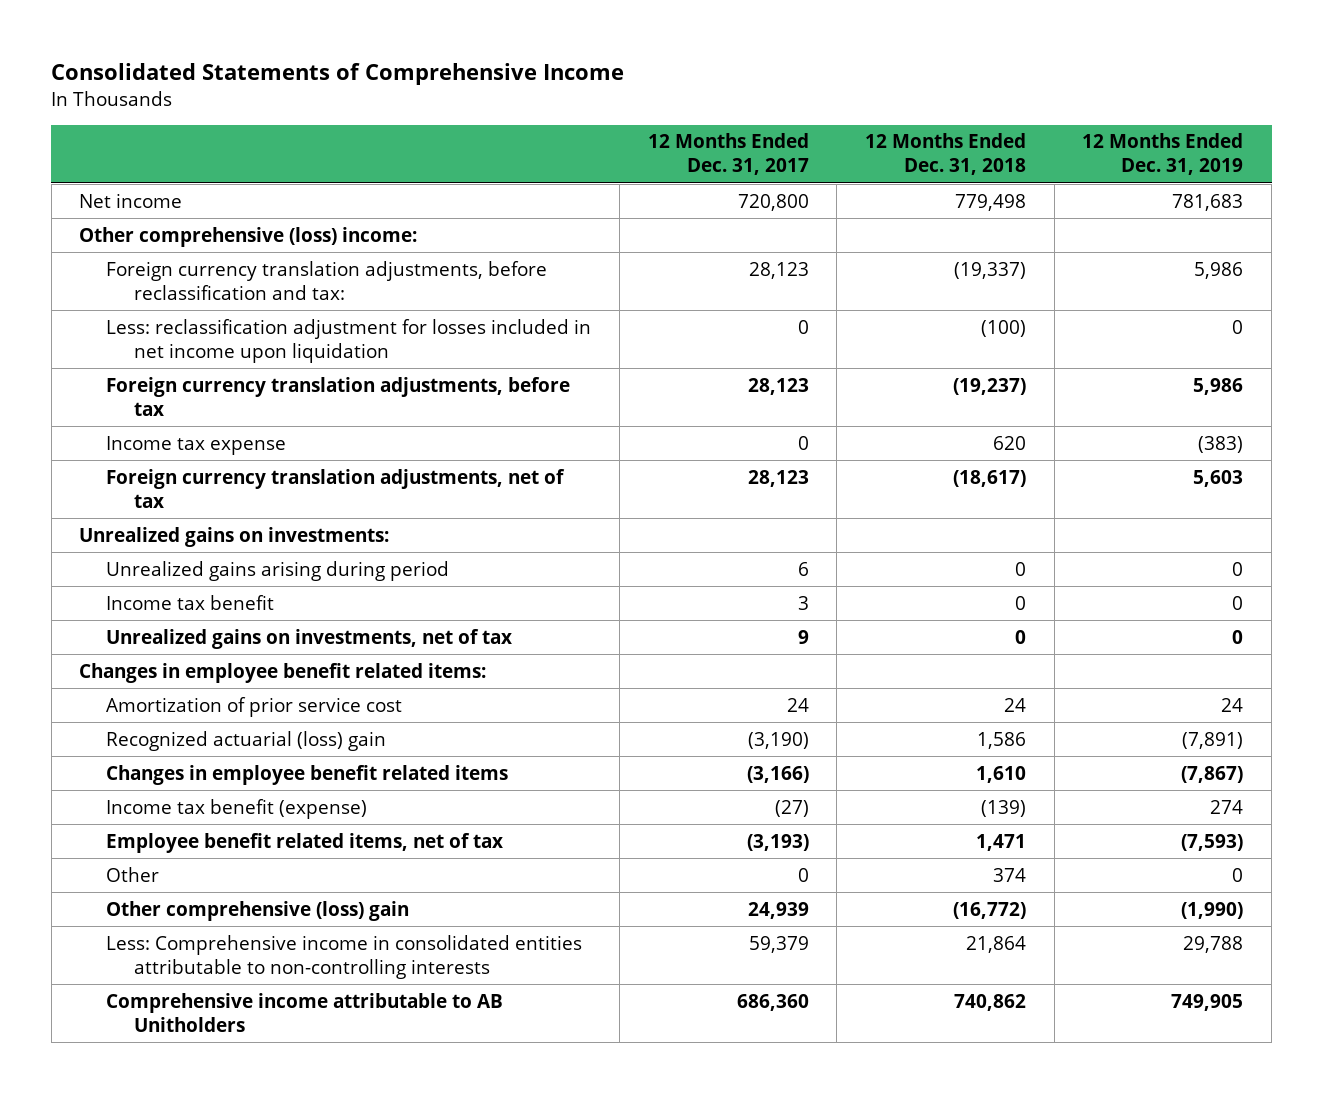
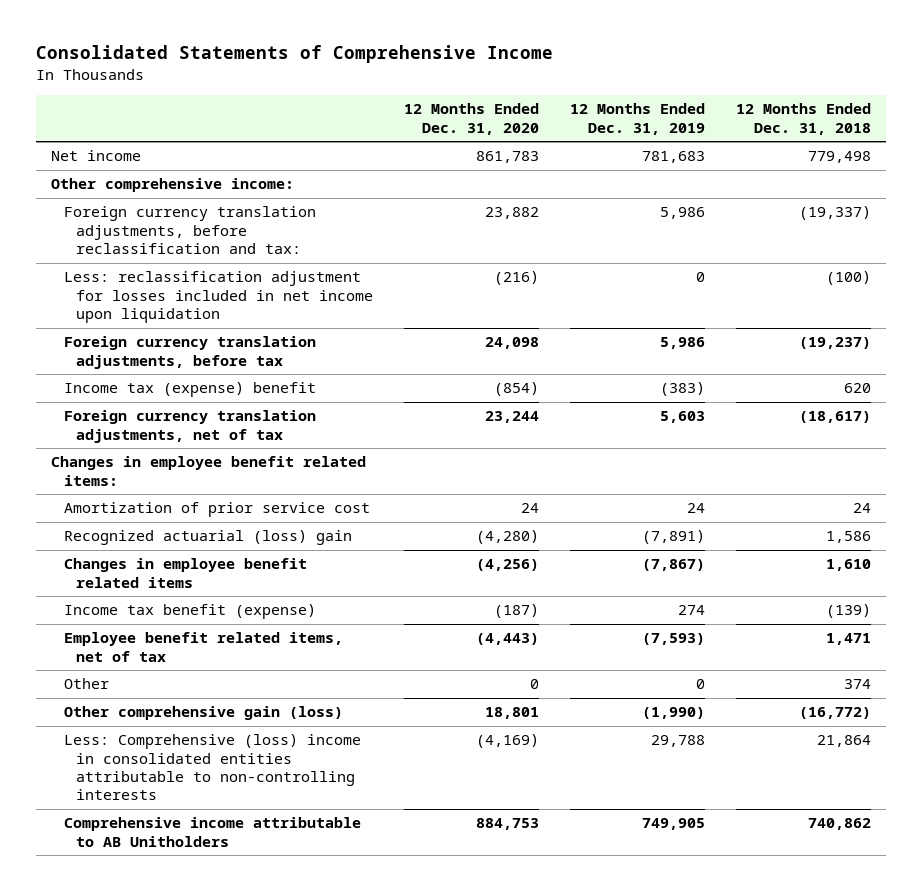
- | 12 Months Ended Dec. 31, 2017 | 12 Months Ended Dec. 31, 2018 | 12 Months Ended Dec. 31, 2019
+ | 12 Months Ended Dec. 31, 2020 | 12 Months Ended Dec. 31, 2019 | 12 Months Ended Dec. 31, 2018
- Other comprehensive (loss) income:
+ Other comprehensive income:
- Income tax expense | 0 | 620 | (383)
+ Income tax (expense) benefit | (854) | (383) | 620
- Unrealized gains on investments:
- Unrealized gains arising during period | 6 | 0 | 0
- Income tax benefit | 3 | 0 | 0
- Unrealized gains on investments, net of tax | 9 | 0 | 0
- Other comprehensive (loss) gain | 24,939 | (16,772) | (1,990)
- Less: Comprehensive income in consolidated entities attributable to non-controlling interests | 59,379 | 21,864 | 29,788
+ Other comprehensive gain (loss) | 18,801 | (1,990) | (16,772)
+ Less: Comprehensive (loss) income in consolidated entities attributable to non-controlling interests | (4,169) | 29,788 | 21,864

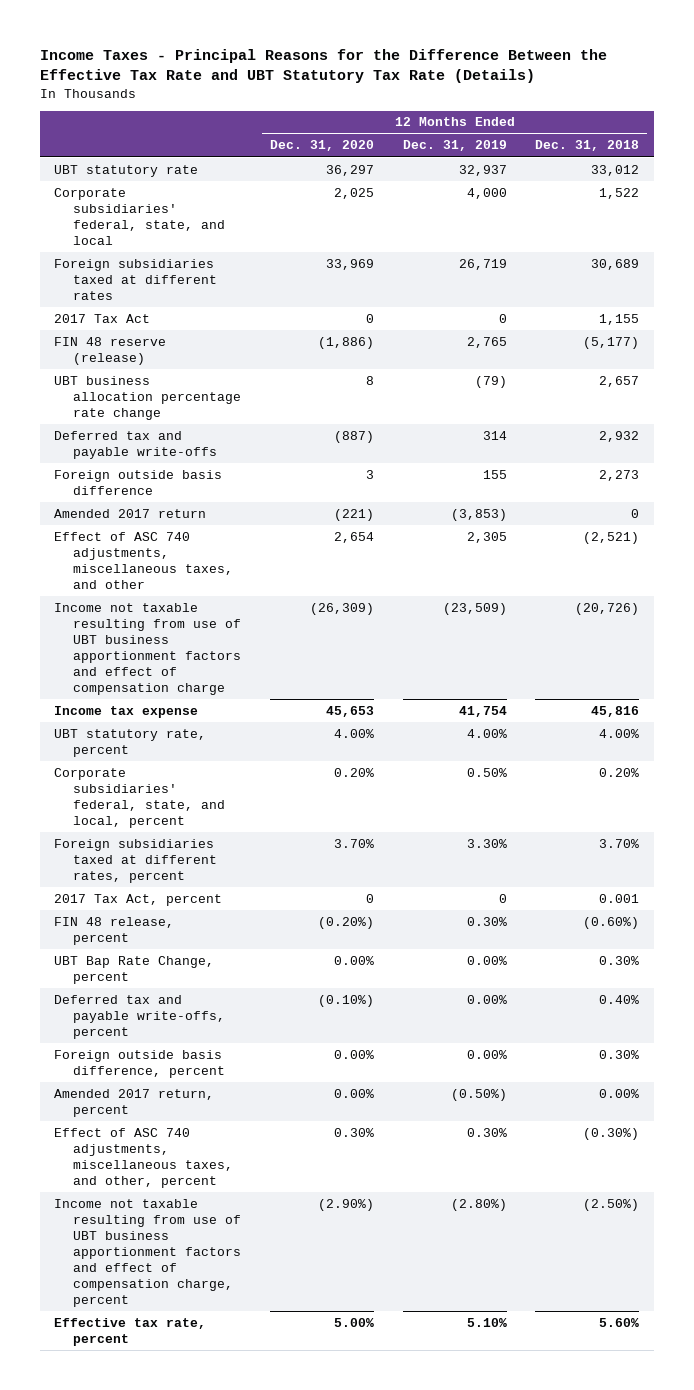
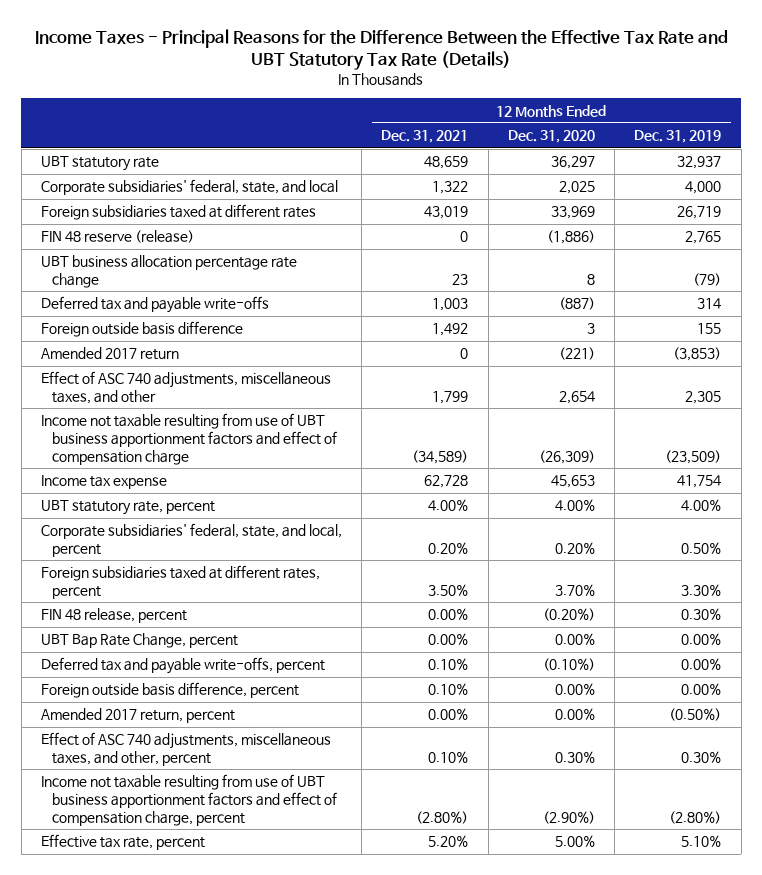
- | 12 Months Ended Dec. 31, 2020 | 12 Months Ended Dec. 31, 2019 | 12 Months Ended Dec. 31, 2018
+ | 12 Months Ended Dec. 31, 2021 | 12 Months Ended Dec. 31, 2020 | 12 Months Ended Dec. 31, 2019
- 2017 Tax Act | 0 | 0 | 1,155
- 2017 Tax Act, percent | 0 | 0 | 0.001

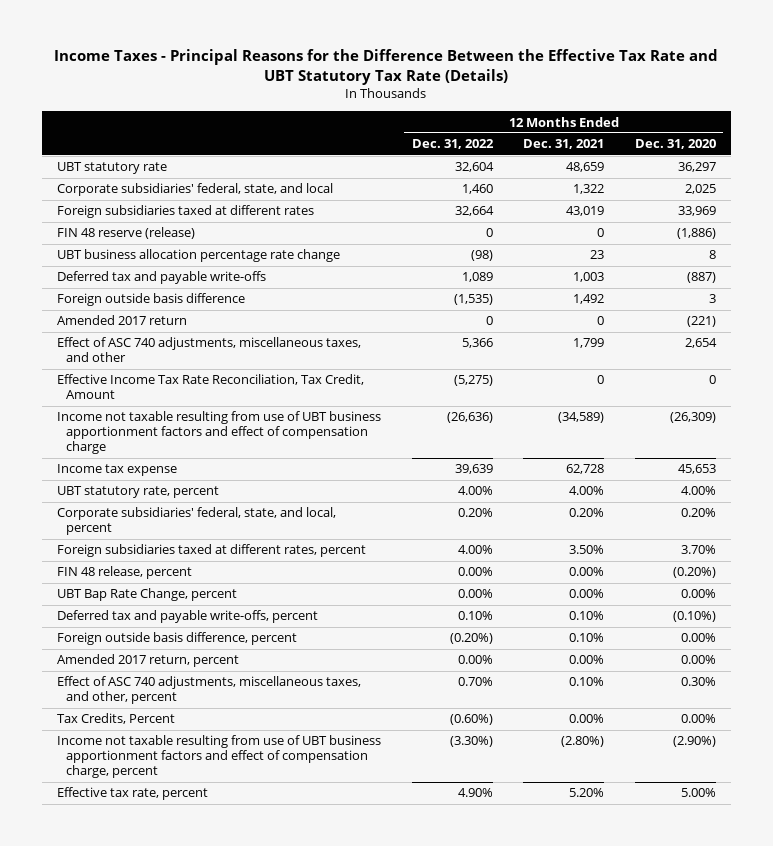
- | 12 Months Ended Dec. 31, 2021 | 12 Months Ended Dec. 31, 2020 | 12 Months Ended Dec. 31, 2019
+ | 12 Months Ended Dec. 31, 2022 | 12 Months Ended Dec. 31, 2021 | 12 Months Ended Dec. 31, 2020
+ Effective Income Tax Rate Reconciliation, Tax Credit, Amount | (5,275) | 0 | 0
+ Tax Credits, Percent | (0.60%) | 0.00% | 0.00%

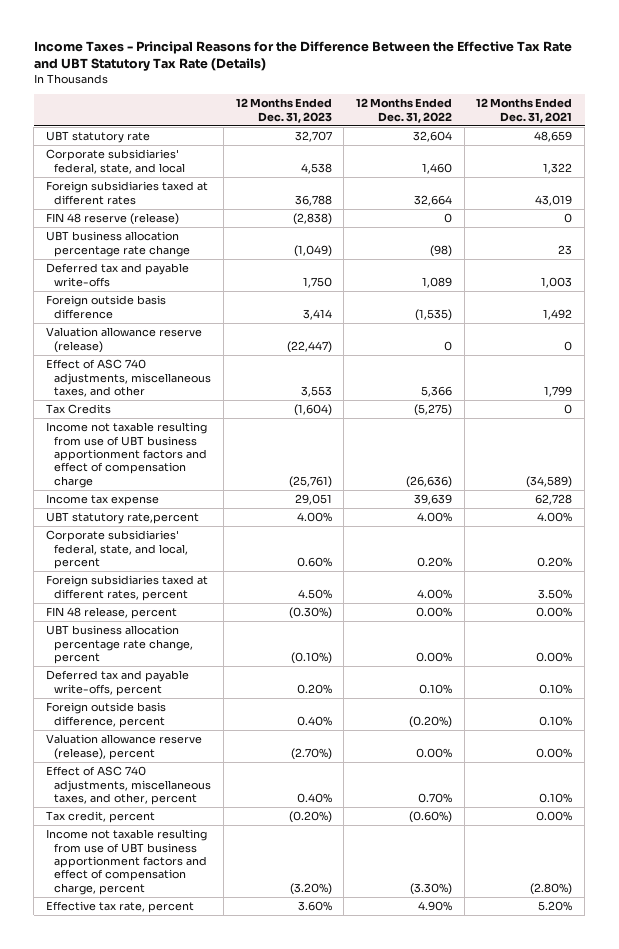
- | 12 Months Ended Dec. 31, 2022 | 12 Months Ended Dec. 31, 2021 | 12 Months Ended Dec. 31, 2020
+ | 12 Months Ended Dec. 31, 2023 | 12 Months Ended Dec. 31, 2022 | 12 Months Ended Dec. 31, 2021
- Amended 2017 return | 0 | 0 | (221)
+ Valuation allowance reserve (release) | (22,447) | 0 | 0
- Effective Income Tax Rate Reconciliation, Tax Credit, Amount | (5,275) | 0 | 0
+ Tax Credits | (1,604) | (5,275) | 0
- UBT statutory rate, percent | 4.00% | 4.00% | 4.00%
+ UBT statutory rate,percent | 4.00% | 4.00% | 4.00%
- UBT Bap Rate Change, percent | 0.00% | 0.00% | 0.00%
+ UBT business allocation percentage rate change, percent | (0.10%) | 0.00% | 0.00%
- Amended 2017 return, percent | 0.00% | 0.00% | 0.00%
+ Valuation allowance reserve (release), percent | (2.70%) | 0.00% | 0.00%
- Tax Credits, Percent | (0.60%) | 0.00% | 0.00%
+ Tax credit, percent | (0.20%) | (0.60%) | 0.00%

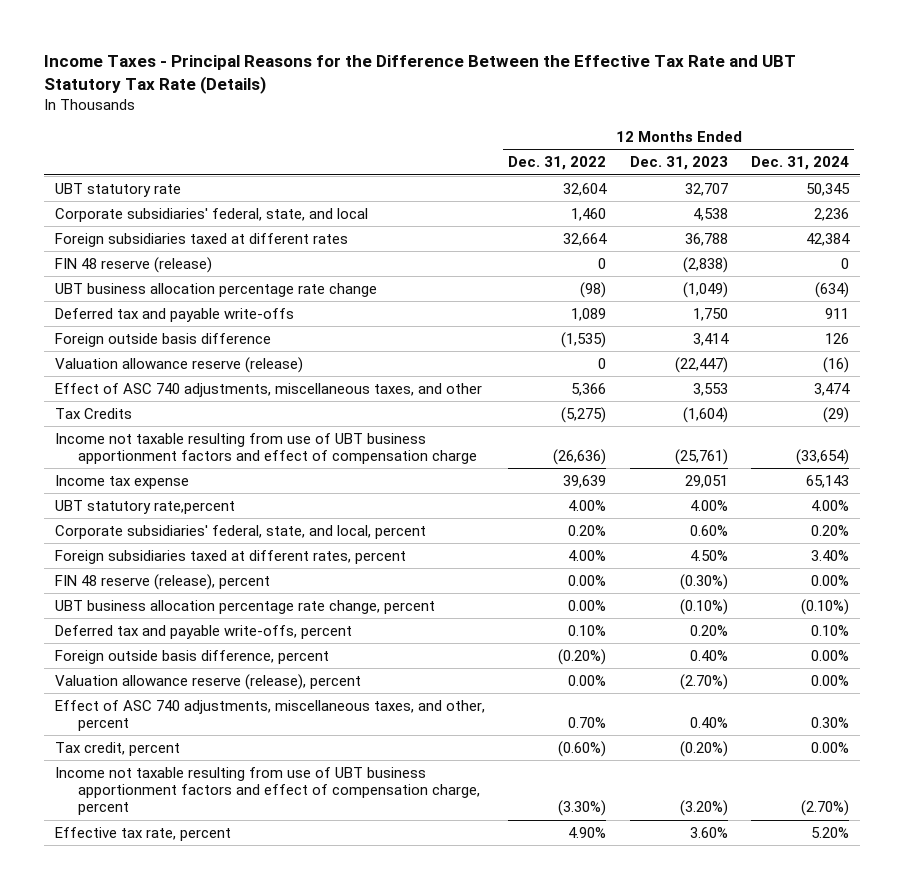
- | 12 Months Ended Dec. 31, 2023 | 12 Months Ended Dec. 31, 2022 | 12 Months Ended Dec. 31, 2021
+ | 12 Months Ended Dec. 31, 2022 | 12 Months Ended Dec. 31, 2023 | 12 Months Ended Dec. 31, 2024
- FIN 48 release, percent | (0.30%) | 0.00% | 0.00%
+ FIN 48 reserve (release), percent | 0.00% | (0.30%) | 0.00%

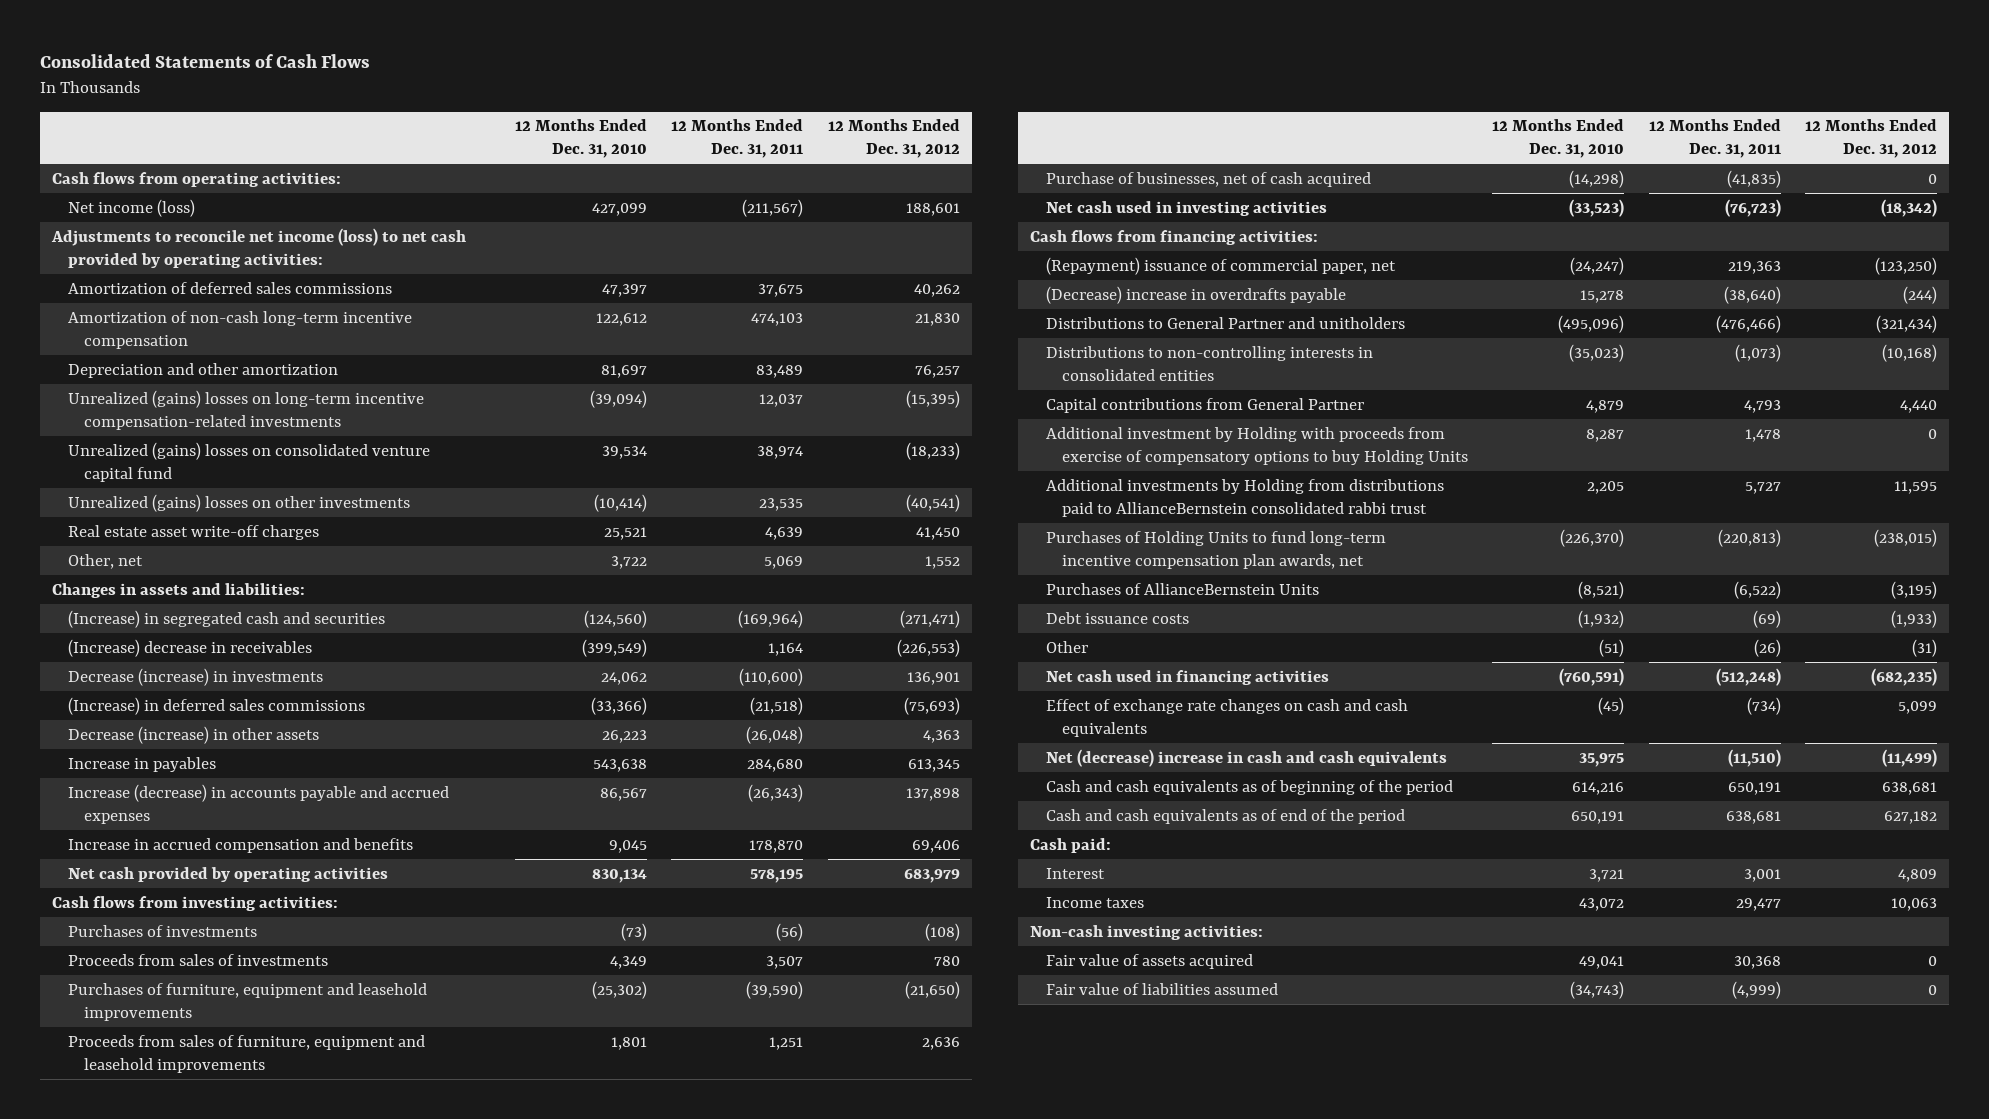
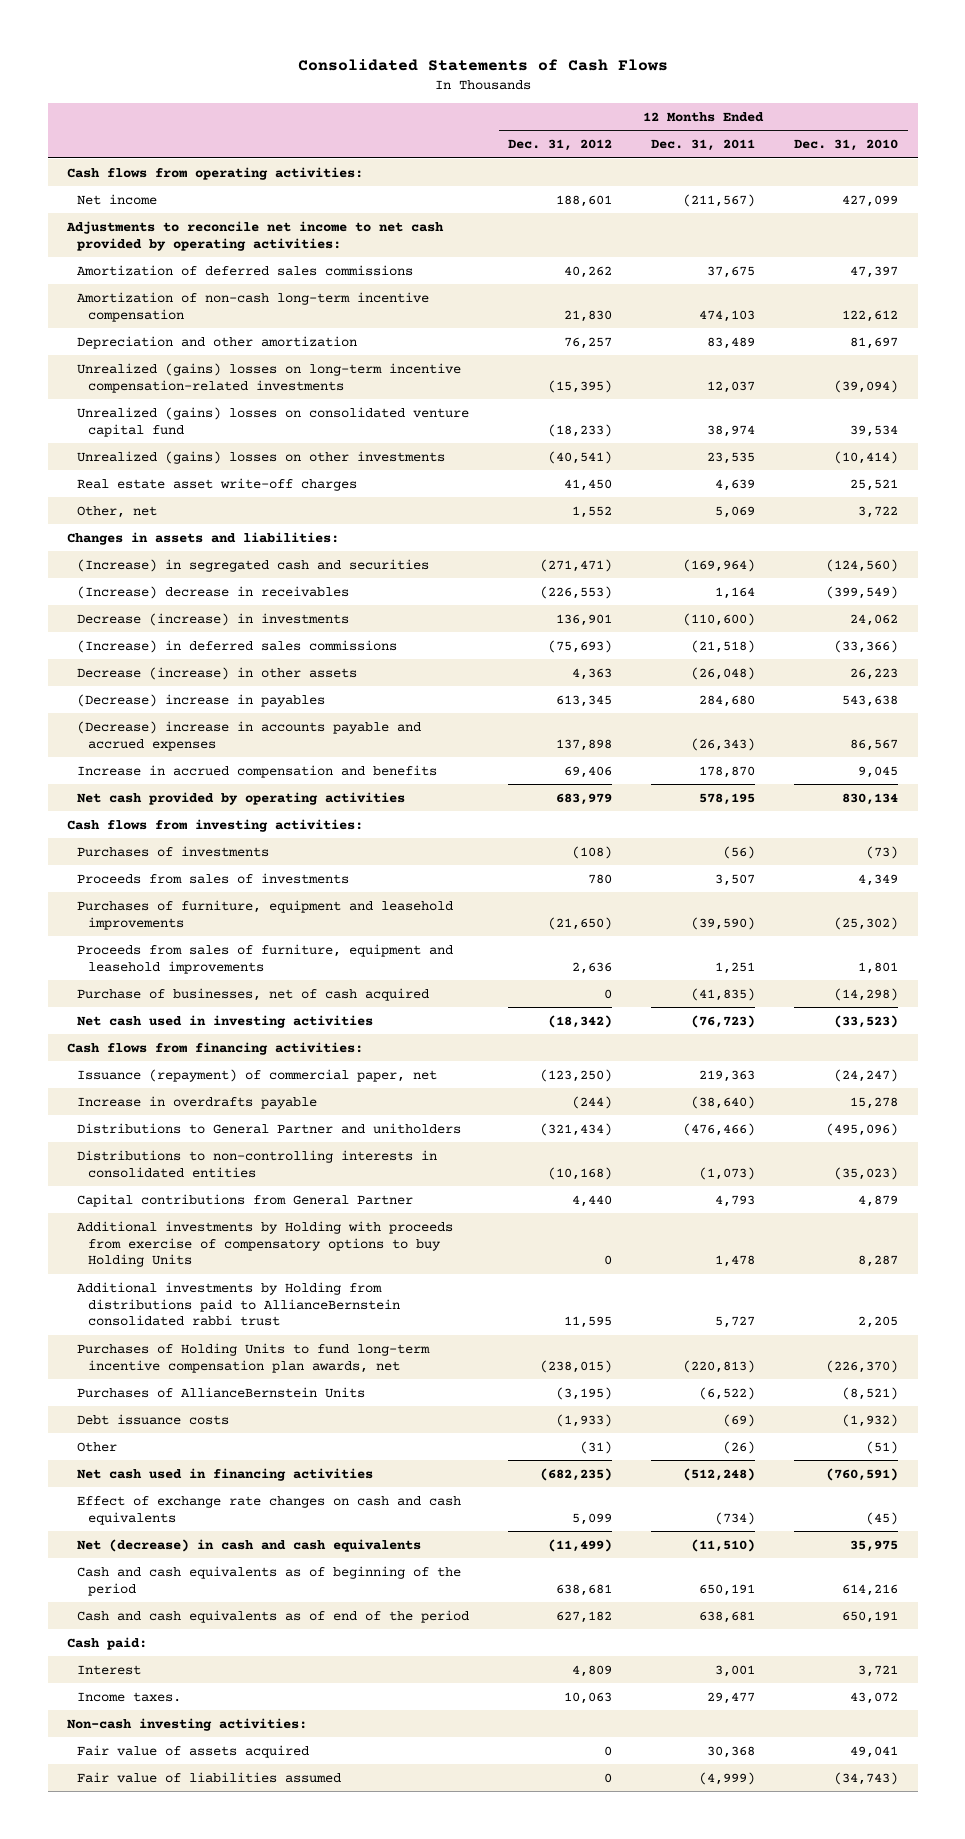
- | 12 Months Ended Dec. 31, 2010 | 12 Months Ended Dec. 31, 2011 | 12 Months Ended Dec. 31, 2012
+ | 12 Months Ended Dec. 31, 2012 | 12 Months Ended Dec. 31, 2011 | 12 Months Ended Dec. 31, 2010
- Net income (loss) | 427,099 | (211,567) | 188,601
- Adjustments to reconcile net income (loss) to net cash provided by operating activities:
+ Net income | 188,601 | (211,567) | 427,099
+ Adjustments to reconcile net income to net cash provided by operating activities:
- Increase in payables | 543,638 | 284,680 | 613,345
- Increase (decrease) in accounts payable and accrued expenses | 86,567 | (26,343) | 137,898
+ (Decrease) increase in payables | 613,345 | 284,680 | 543,638
+ (Decrease) increase in accounts payable and accrued expenses | 137,898 | (26,343) | 86,567
- (Repayment) issuance of commercial paper, net | (24,247) | 219,363 | (123,250)
- (Decrease) increase in overdrafts payable | 15,278 | (38,640) | (244)
+ Issuance (repayment) of commercial paper, net | (123,250) | 219,363 | (24,247)
+ Increase in overdrafts payable | (244) | (38,640) | 15,278
- Additional investment by Holding with proceeds from exercise of compensatory options to buy Holding Units | 8,287 | 1,478 | 0
+ Additional investments by Holding with proceeds from exercise of compensatory options to buy Holding Units | 0 | 1,478 | 8,287
- Net (decrease) increase in cash and cash equivalents | 35,975 | (11,510) | (11,499)
+ Net (decrease) in cash and cash equivalents | (11,499) | (11,510) | 35,975
- Income taxes | 43,072 | 29,477 | 10,063
+ Income taxes. | 10,063 | 29,477 | 43,072

